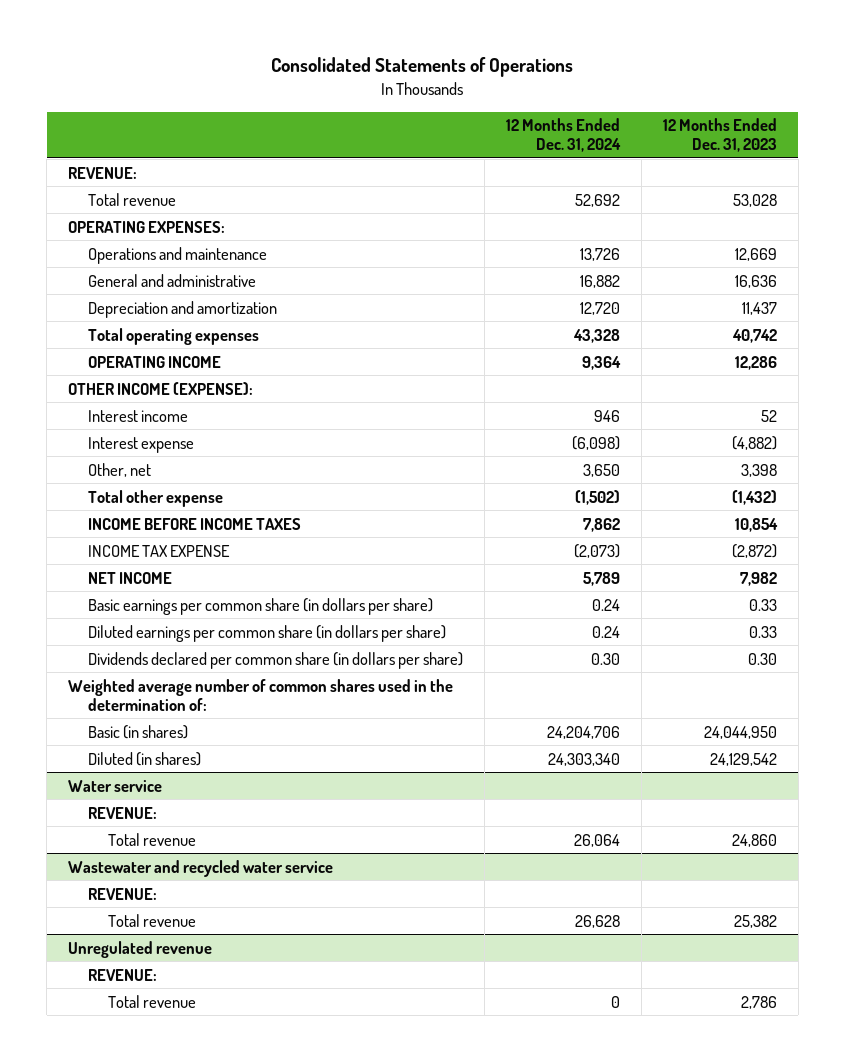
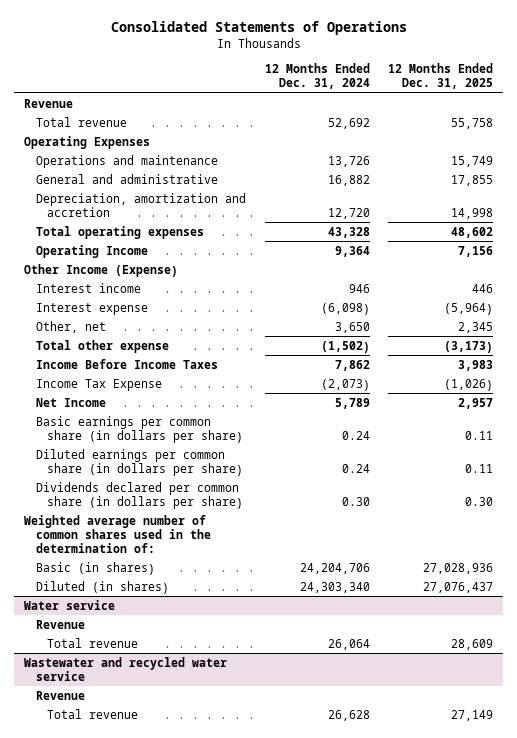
- | 12 Months Ended Dec. 31, 2024 | 12 Months Ended Dec. 31, 2023
+ | 12 Months Ended Dec. 31, 2024 | 12 Months Ended Dec. 31, 2025
- REVENUE:
+ Revenue
- OPERATING EXPENSES:
+ Operating Expenses
- Depreciation and amortization | 12,720 | 11,437
+ Depreciation, amortization and accretion | 12,720 | 14,998
- OPERATING INCOME | 9,364 | 12,286
- OTHER INCOME (EXPENSE):
+ Operating Income | 9,364 | 7,156
+ Other Income (Expense)
- INCOME BEFORE INCOME TAXES | 7,862 | 10,854
- INCOME TAX EXPENSE | (2,073) | (2,872)
- NET INCOME | 5,789 | 7,982
+ Income Before Income Taxes | 7,862 | 3,983
+ Income Tax Expense | (2,073) | (1,026)
+ Net Income | 5,789 | 2,957
@ Water service
- REVENUE:
+ Revenue
@ Wastewater and recycled water service
- REVENUE:
+ Revenue
- Unregulated revenue
- REVENUE:
- Total revenue | 0 | 2,786

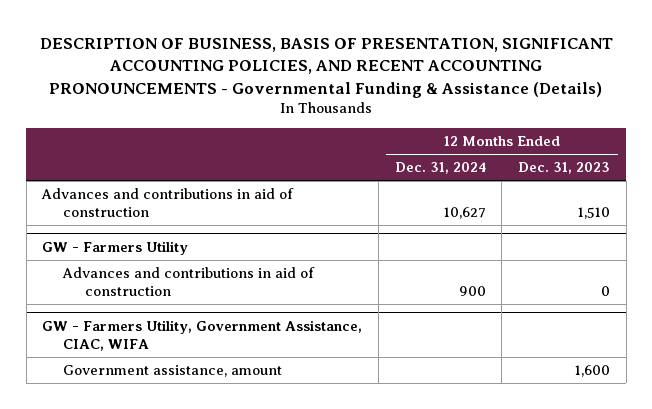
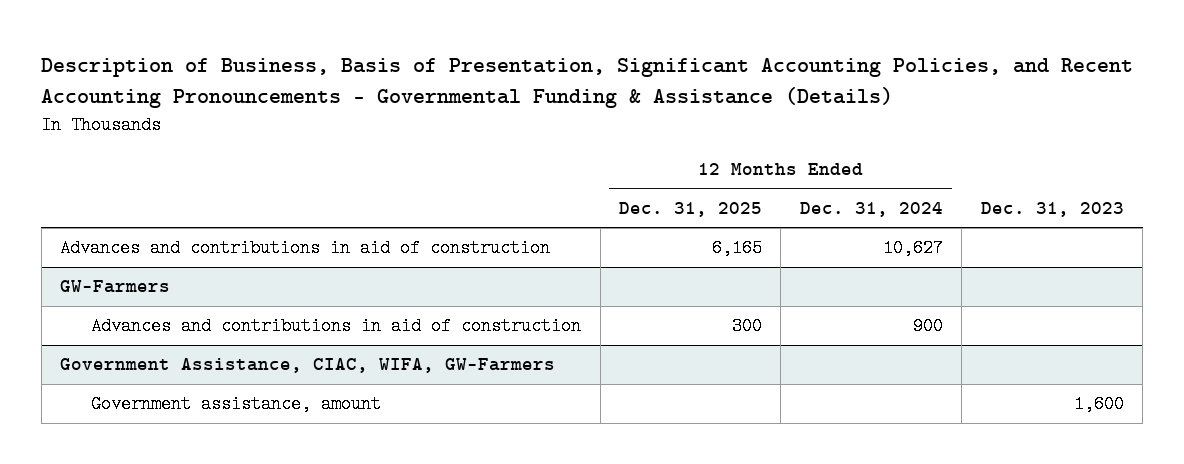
- DESCRIPTION OF BUSINESS, BASIS OF PRESENTATION, SIGNIFICANT ACCOUNTING POLICIES, AND RECENT ACCOUNTING PRONOUNCEMENTS - Governmental Funding & Assistance (Details)
+ Description of Business, Basis of Presentation, Significant Accounting Policies, and Recent Accounting Pronouncements - Governmental Funding & Assistance (Details)
- | 12 Months Ended Dec. 31, 2024 | 12 Months Ended Dec. 31, 2023
+ | 12 Months Ended Dec. 31, 2025 | 12 Months Ended Dec. 31, 2024 | Dec. 31, 2023
- GW - Farmers Utility
+ GW-Farmers
- GW - Farmers Utility, Government Assistance, CIAC, WIFA
+ Government Assistance, CIAC, WIFA, GW-Farmers

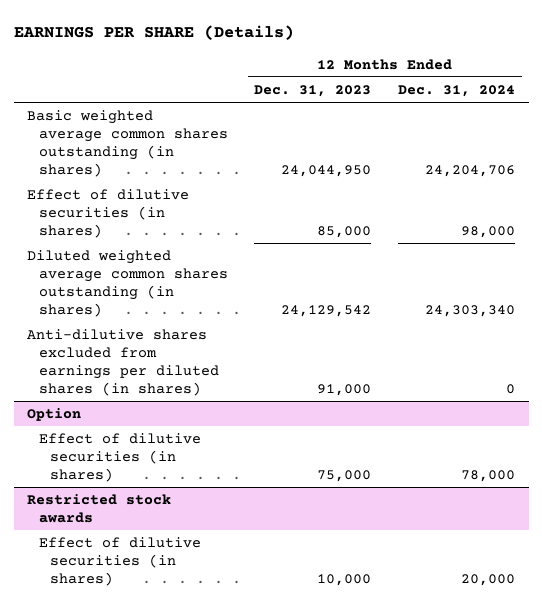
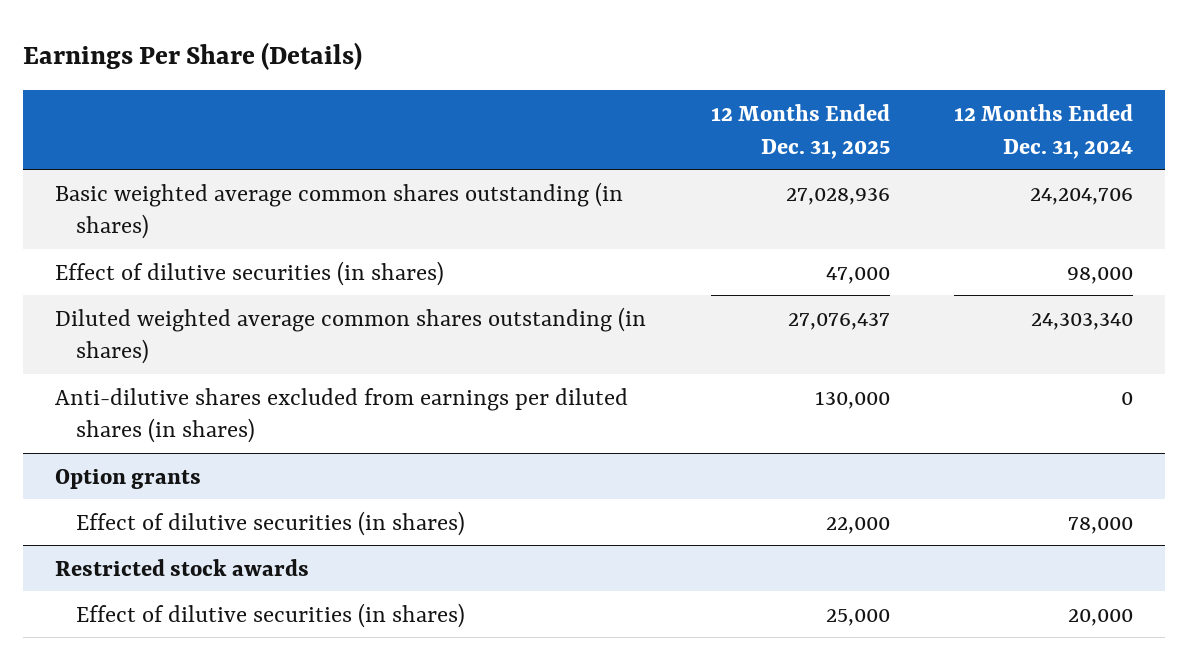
- EARNINGS PER SHARE (Details)
+ Earnings Per Share (Details)
- | 12 Months Ended Dec. 31, 2023 | 12 Months Ended Dec. 31, 2024
+ | 12 Months Ended Dec. 31, 2025 | 12 Months Ended Dec. 31, 2024
- Option
+ Option grants

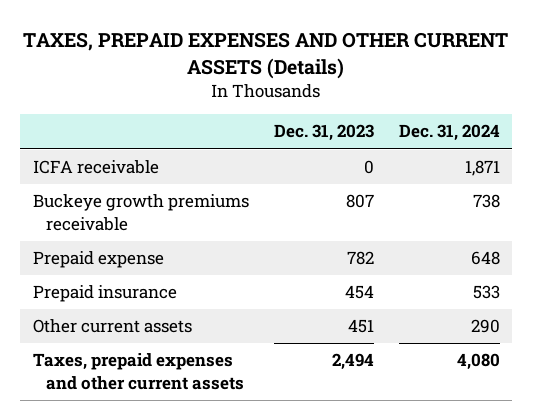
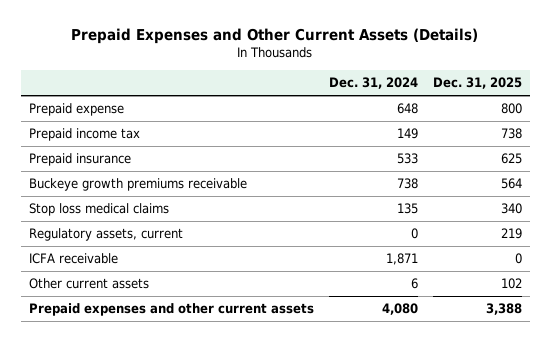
- TAXES, PREPAID EXPENSES AND OTHER CURRENT ASSETS (Details)
+ Prepaid Expenses and Other Current Assets (Details)
- | Dec. 31, 2023 | Dec. 31, 2024
+ | Dec. 31, 2024 | Dec. 31, 2025
+ Prepaid income tax | 149 | 738
- Other current assets | 451 | 290
- Taxes, prepaid expenses and other current assets | 2,494 | 4,080
moved down: Buckeye growth premiums receivable | 738 | 564
+ Stop loss medical claims | 135 | 340
+ Regulatory assets, current | 0 | 219
moved down: ICFA receivable | 1,871 | 0
+ Other current assets | 6 | 102
+ Prepaid expenses and other current assets | 4,080 | 3,388

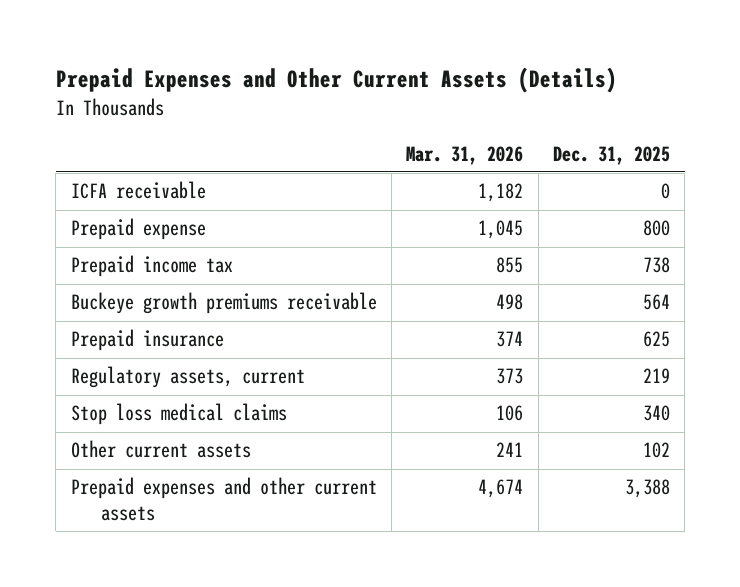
- | Dec. 31, 2024 | Dec. 31, 2025
+ | Mar. 31, 2026 | Dec. 31, 2025
moved up: ICFA receivable | 1,182 | 0
moved down: Prepaid insurance | 374 | 625
moved down: Stop loss medical claims | 106 | 340

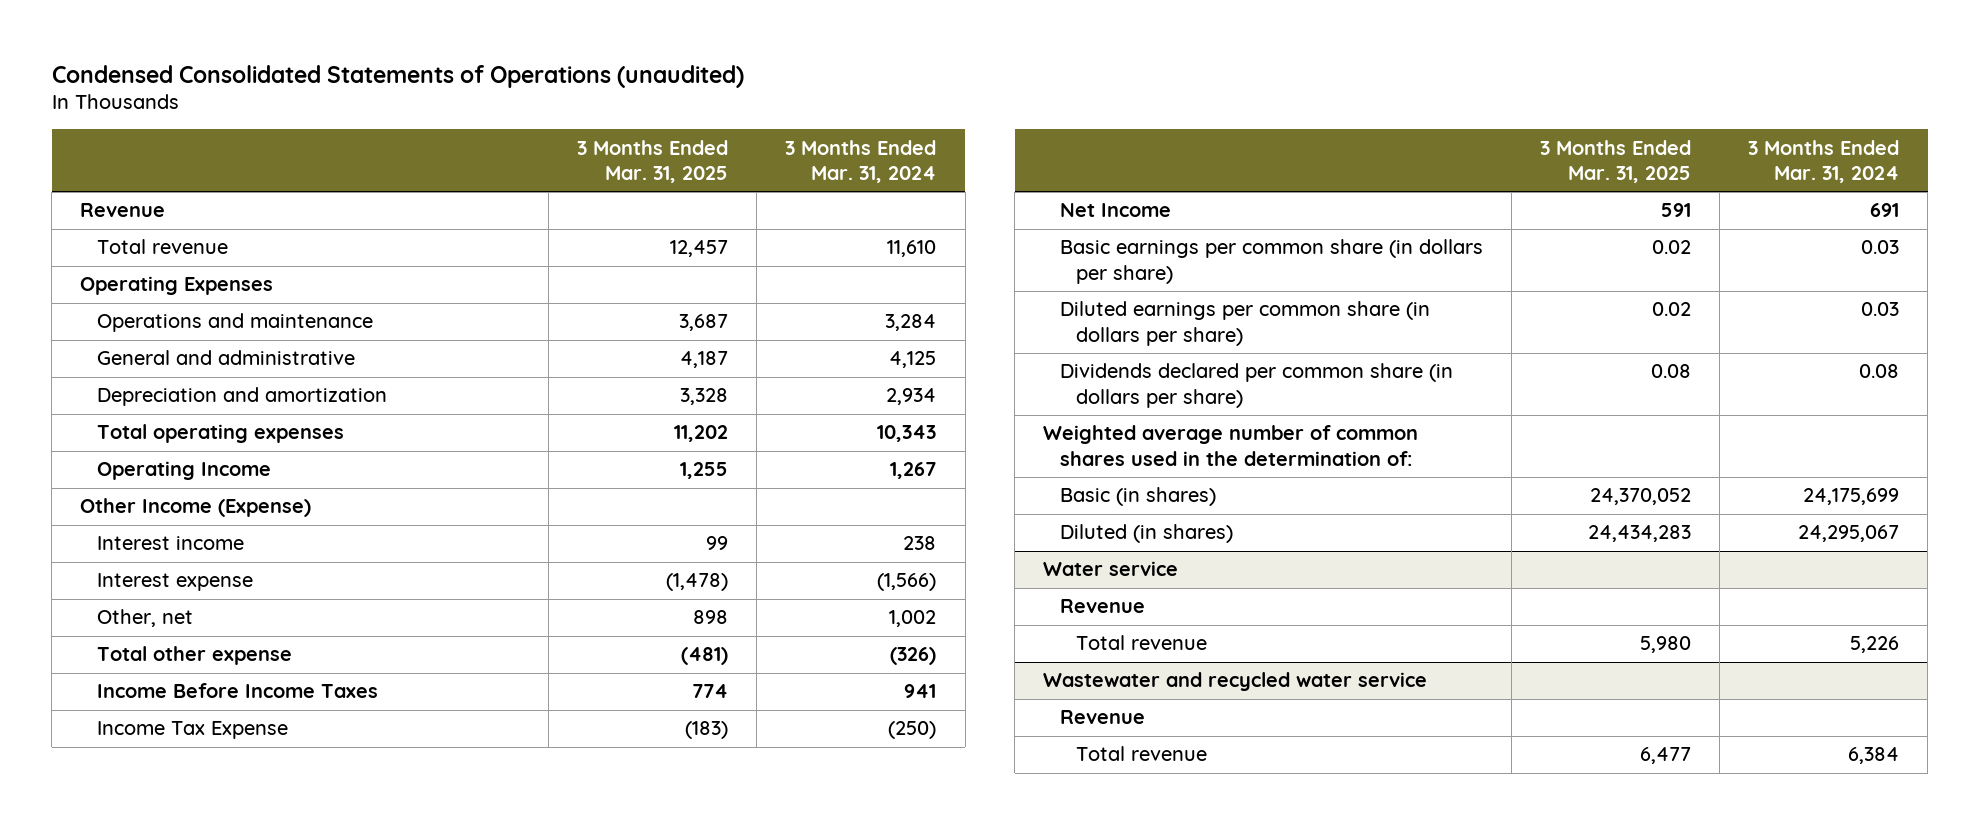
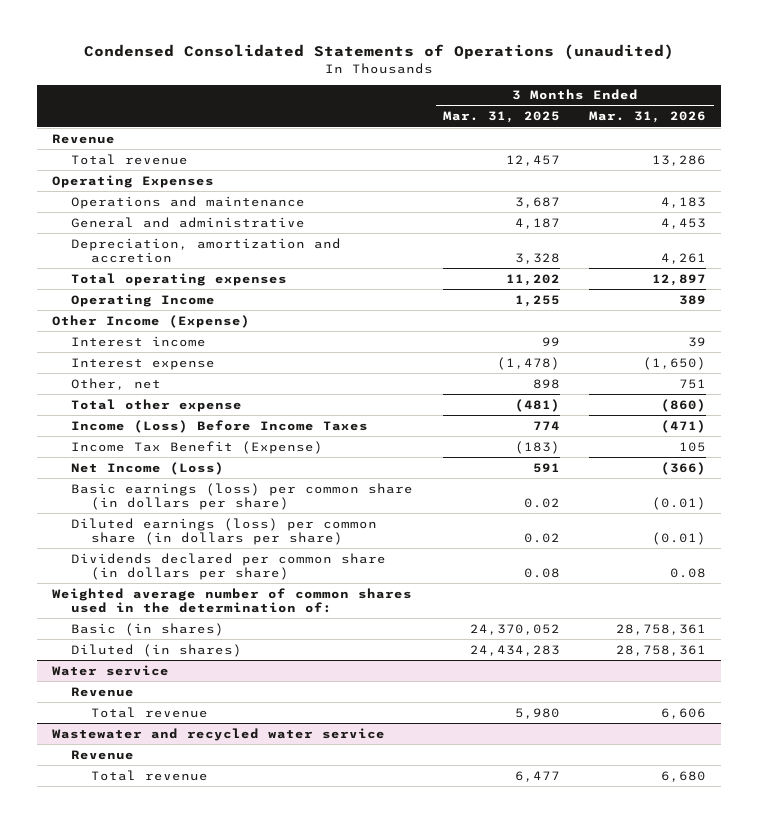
- | 3 Months Ended Mar. 31, 2025 | 3 Months Ended Mar. 31, 2024
+ | 3 Months Ended Mar. 31, 2025 | 3 Months Ended Mar. 31, 2026
- Depreciation and amortization | 3,328 | 2,934
+ Depreciation, amortization and accretion | 3,328 | 4,261
- Income Before Income Taxes | 774 | 941
- Income Tax Expense | (183) | (250)
- Net Income | 591 | 691
- Basic earnings per common share (in dollars per share) | 0.02 | 0.03
- Diluted earnings per common share (in dollars per share) | 0.02 | 0.03
+ Income (Loss) Before Income Taxes | 774 | (471)
+ Income Tax Benefit (Expense) | (183) | 105
+ Net Income (Loss) | 591 | (366)
+ Basic earnings (loss) per common share (in dollars per share) | 0.02 | (0.01)
+ Diluted earnings (loss) per common share (in dollars per share) | 0.02 | (0.01)

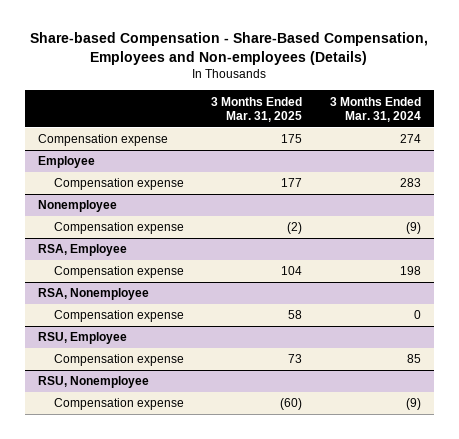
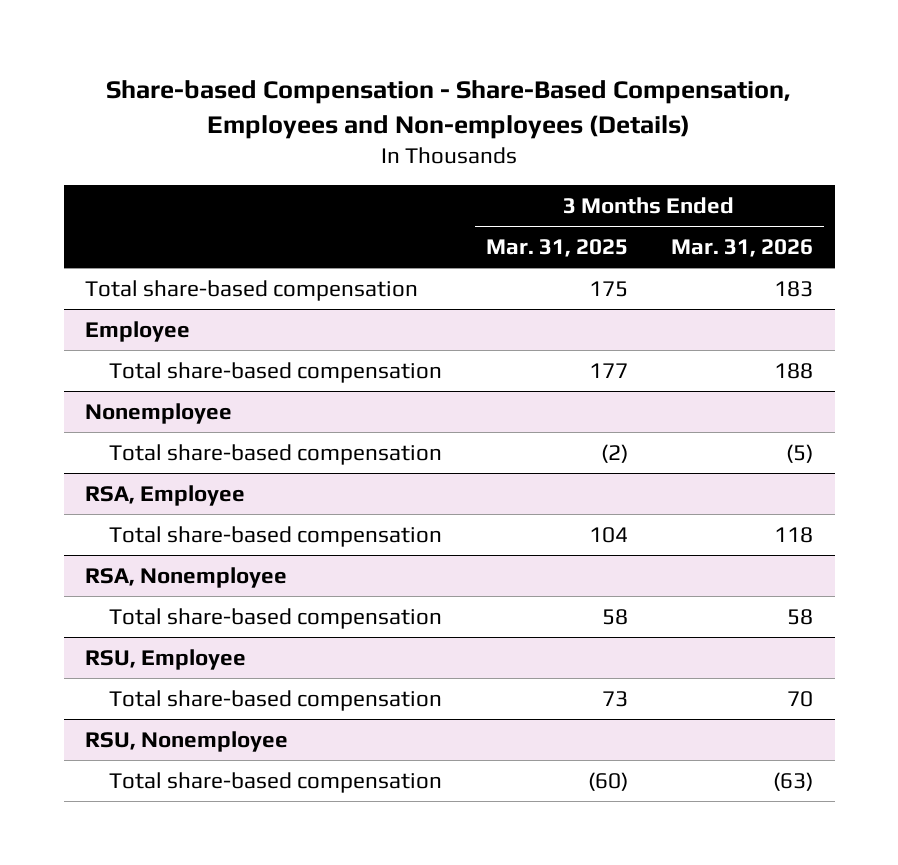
- | 3 Months Ended Mar. 31, 2025 | 3 Months Ended Mar. 31, 2024
+ | 3 Months Ended Mar. 31, 2025 | 3 Months Ended Mar. 31, 2026
- Compensation expense | 175 | 274
+ Total share-based compensation | 175 | 183
@ Employee
- Compensation expense | 177 | 283
+ Total share-based compensation | 177 | 188
@ Nonemployee
- Compensation expense | (2) | (9)
+ Total share-based compensation | (2) | (5)
@ RSA, Employee
- Compensation expense | 104 | 198
+ Total share-based compensation | 104 | 118
@ RSA, Nonemployee
- Compensation expense | 58 | 0
+ Total share-based compensation | 58 | 58
@ RSU, Employee
- Compensation expense | 73 | 85
+ Total share-based compensation | 73 | 70
@ RSU, Nonemployee
- Compensation expense | (60) | (9)
+ Total share-based compensation | (60) | (63)

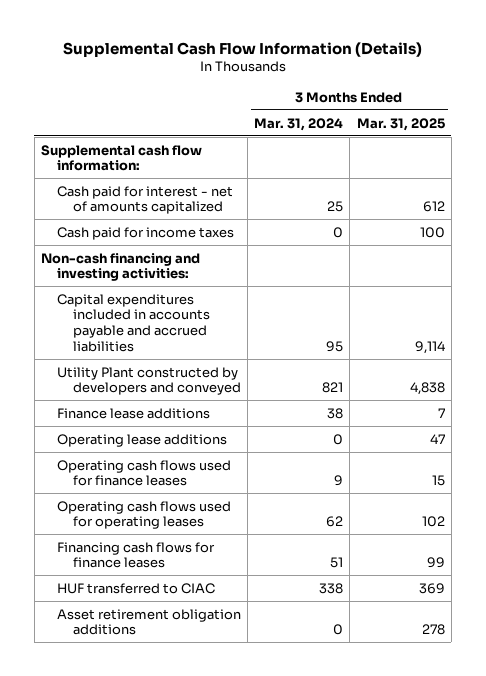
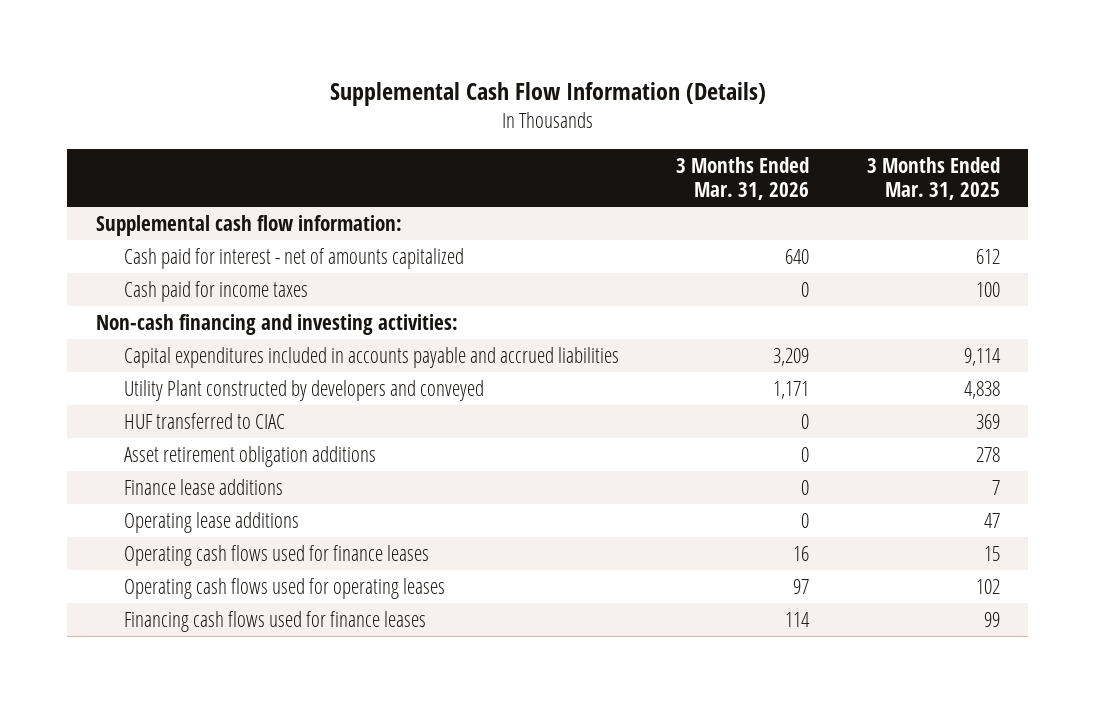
- | 3 Months Ended Mar. 31, 2024 | 3 Months Ended Mar. 31, 2025
+ | 3 Months Ended Mar. 31, 2026 | 3 Months Ended Mar. 31, 2025
moved up: HUF transferred to CIAC | 0 | 369
moved up: Asset retirement obligation additions | 0 | 278
- Financing cash flows for finance leases | 51 | 99
+ Financing cash flows used for finance leases | 114 | 99

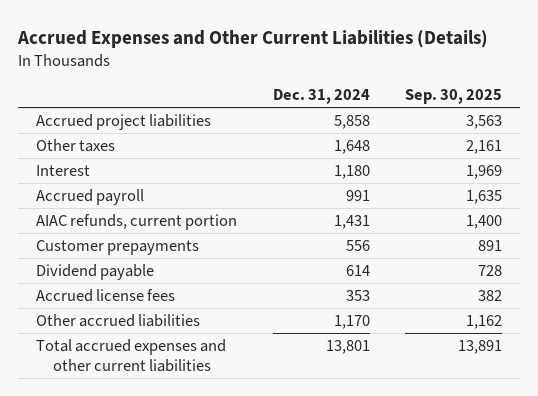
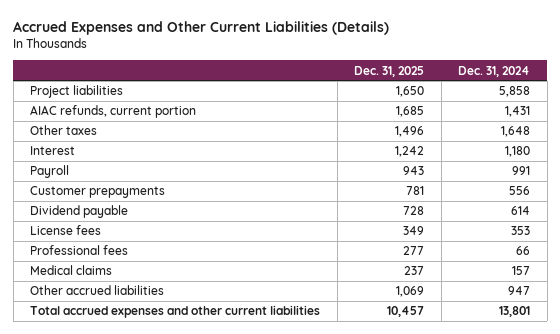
- | Dec. 31, 2024 | Sep. 30, 2025
+ | Dec. 31, 2025 | Dec. 31, 2024
- Accrued project liabilities | 5,858 | 3,563
+ Project liabilities | 1,650 | 5,858
moved up: AIAC refunds, current portion | 1,685 | 1,431
- Accrued payroll | 991 | 1,635
+ Payroll | 943 | 991
- Accrued license fees | 353 | 382
- Other accrued liabilities | 1,170 | 1,162
+ License fees | 349 | 353
+ Professional fees | 277 | 66
+ Medical claims | 237 | 157
+ Other accrued liabilities | 1,069 | 947

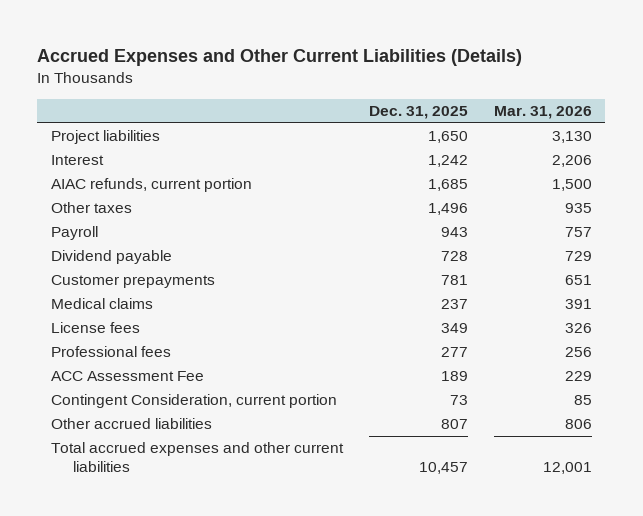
- | Dec. 31, 2025 | Dec. 31, 2024
+ | Dec. 31, 2025 | Mar. 31, 2026
moved up: Interest | 1,242 | 2,206
moved down: Customer prepayments | 781 | 651
moved up: Medical claims | 237 | 391
- Other accrued liabilities | 1,069 | 947
+ ACC Assessment Fee | 189 | 229
+ Contingent Consideration, current portion | 73 | 85
+ Other accrued liabilities | 807 | 806

